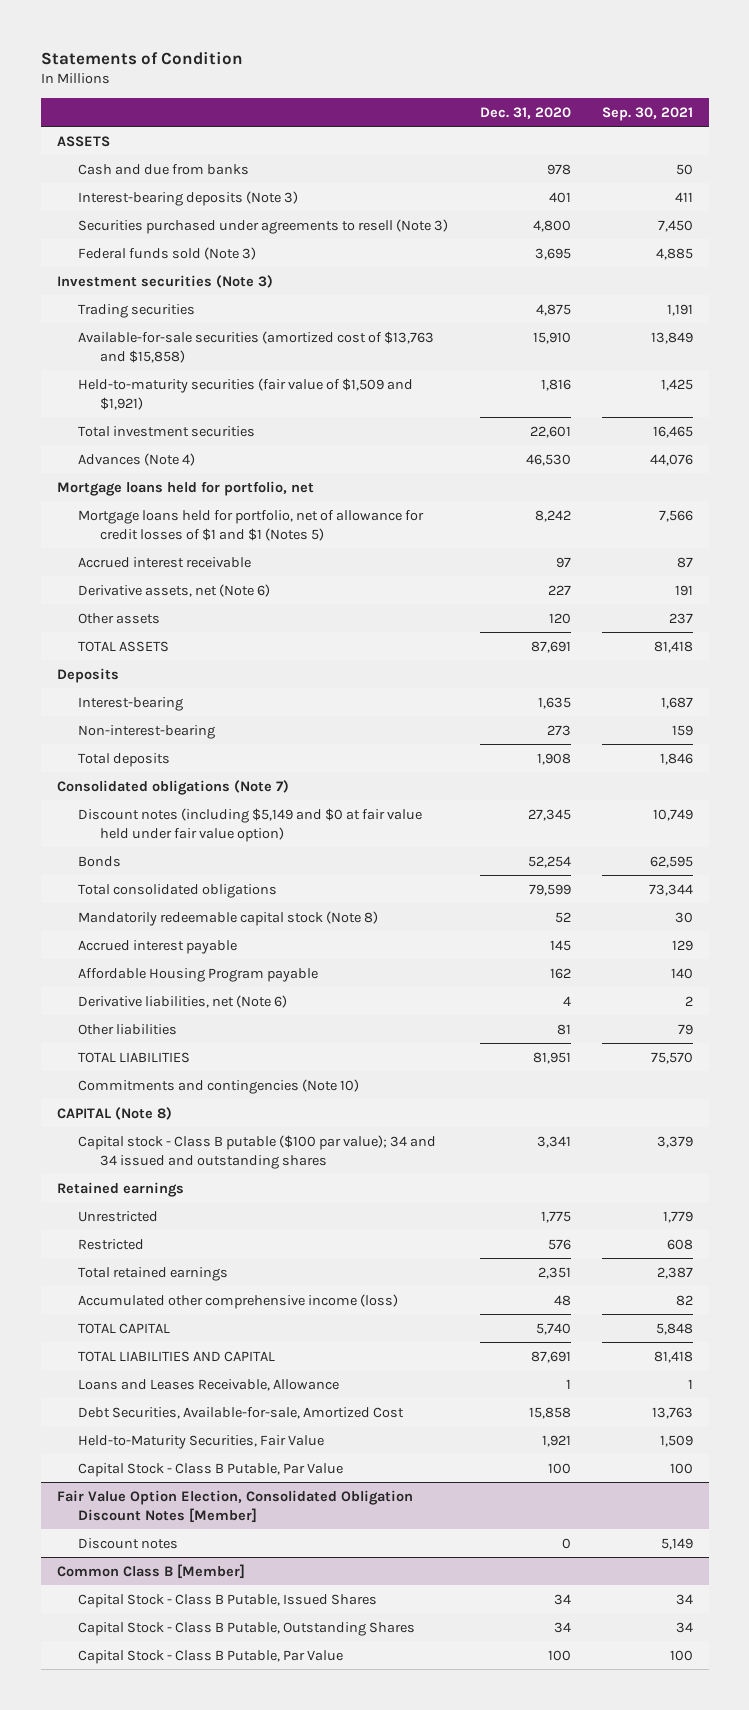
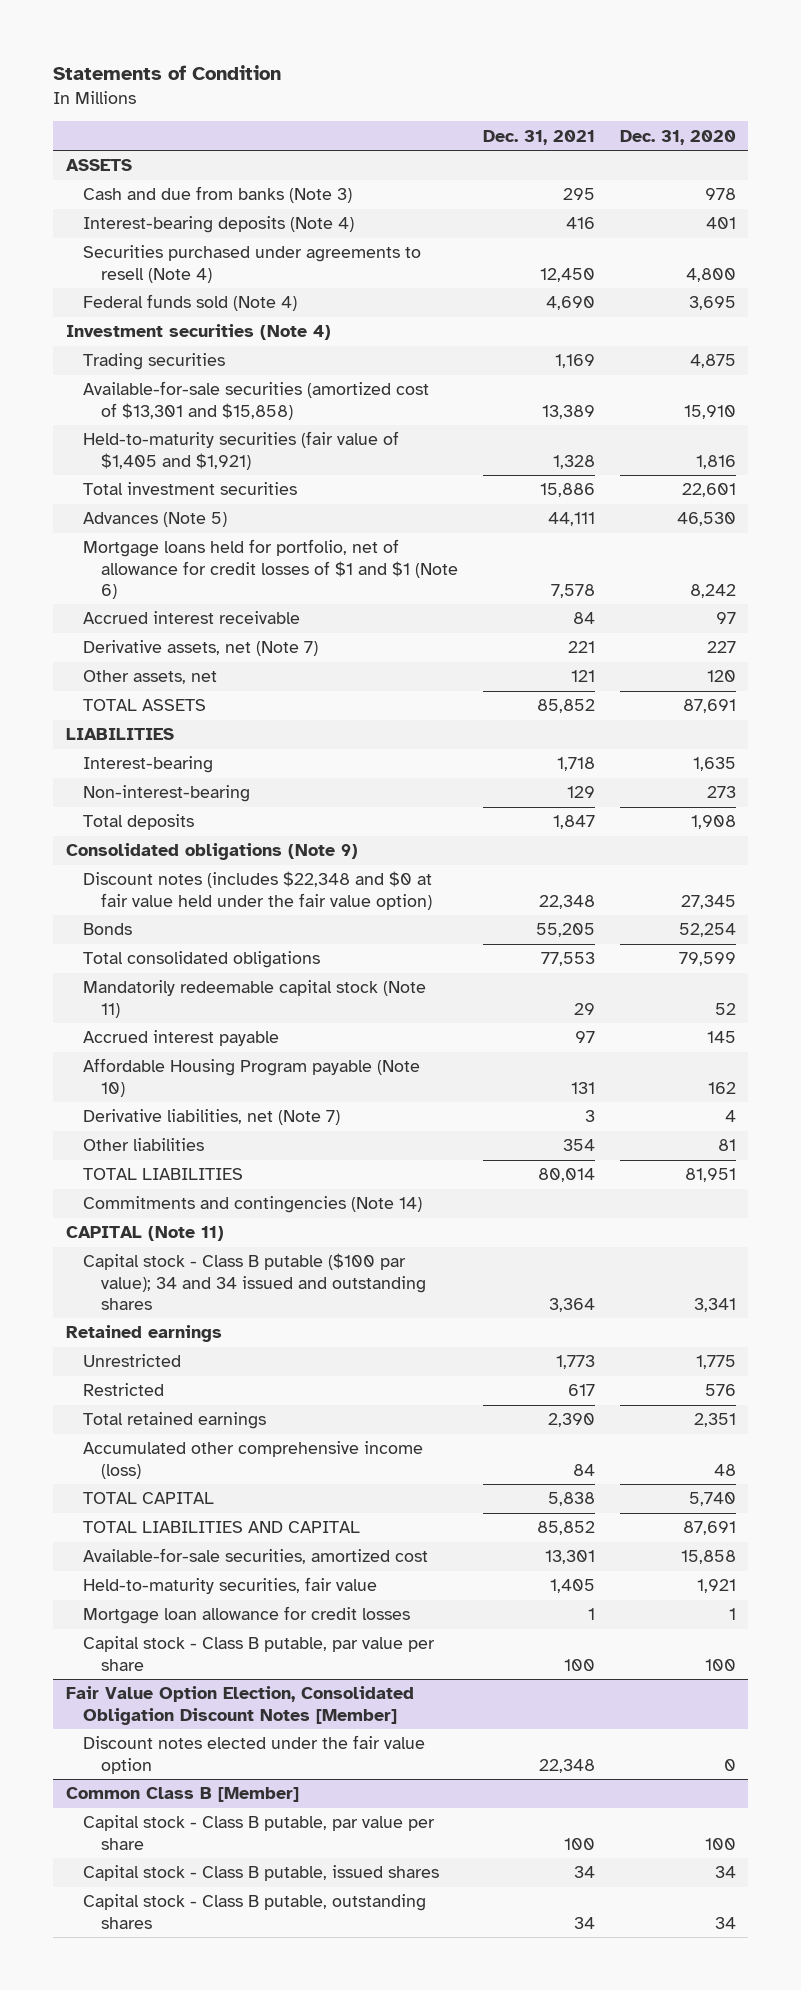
- | Dec. 31, 2020 | Sep. 30, 2021
+ | Dec. 31, 2021 | Dec. 31, 2020
- Cash and due from banks | 978 | 50
- Interest-bearing deposits (Note 3) | 401 | 411
- Securities purchased under agreements to resell (Note 3) | 4,800 | 7,450
- Federal funds sold (Note 3) | 3,695 | 4,885
- Investment securities (Note 3)
+ Cash and due from banks (Note 3) | 295 | 978
+ Interest-bearing deposits (Note 4) | 416 | 401
+ Securities purchased under agreements to resell (Note 4) | 12,450 | 4,800
+ Federal funds sold (Note 4) | 4,690 | 3,695
+ Investment securities (Note 4)
- Available-for-sale securities (amortized cost of $13,763 and $15,858) | 15,910 | 13,849
- Held-to-maturity securities (fair value of $1,509 and $1,921) | 1,816 | 1,425
+ Available-for-sale securities (amortized cost of $13,301 and $15,858) | 13,389 | 15,910
+ Held-to-maturity securities (fair value of $1,405 and $1,921) | 1,328 | 1,816
- Advances (Note 4) | 46,530 | 44,076
- Mortgage loans held for portfolio, net
- Mortgage loans held for portfolio, net of allowance for credit losses of $1 and $1 (Notes 5) | 8,242 | 7,566
+ Advances (Note 5) | 44,111 | 46,530
+ Mortgage loans held for portfolio, net of allowance for credit losses of $1 and $1 (Note 6) | 7,578 | 8,242
- Derivative assets, net (Note 6) | 227 | 191
- Other assets | 120 | 237
+ Derivative assets, net (Note 7) | 221 | 227
+ Other assets, net | 121 | 120
- Deposits
+ LIABILITIES
- Consolidated obligations (Note 7)
- Discount notes (including $5,149 and $0 at fair value held under fair value option) | 27,345 | 10,749
+ Consolidated obligations (Note 9)
+ Discount notes (includes $22,348 and $0 at fair value held under the fair value option) | 22,348 | 27,345
- Mandatorily redeemable capital stock (Note 8) | 52 | 30
+ Mandatorily redeemable capital stock (Note 11) | 29 | 52
- Affordable Housing Program payable | 162 | 140
- Derivative liabilities, net (Note 6) | 4 | 2
+ Affordable Housing Program payable (Note 10) | 131 | 162
+ Derivative liabilities, net (Note 7) | 3 | 4
- Commitments and contingencies (Note 10)
- CAPITAL (Note 8)
+ Commitments and contingencies (Note 14)
+ CAPITAL (Note 11)
- Loans and Leases Receivable, Allowance | 1 | 1
- Debt Securities, Available-for-sale, Amortized Cost | 15,858 | 13,763
- Held-to-Maturity Securities, Fair Value | 1,921 | 1,509
- Capital Stock - Class B Putable, Par Value | 100 | 100
+ Available-for-sale securities, amortized cost | 13,301 | 15,858
+ Held-to-maturity securities, fair value | 1,405 | 1,921
+ Mortgage loan allowance for credit losses | 1 | 1
+ Capital stock - Class B putable, par value per share | 100 | 100
@ Fair Value Option Election, Consolidated Obligation Discount Notes [Member]
- Discount notes | 0 | 5,149
+ Discount notes elected under the fair value option | 22,348 | 0
@ Common Class B [Member]
- Capital Stock - Class B Putable, Issued Shares | 34 | 34
- Capital Stock - Class B Putable, Outstanding Shares | 34 | 34
- Capital Stock - Class B Putable, Par Value | 100 | 100
+ Capital stock - Class B putable, par value per share | 100 | 100
+ Capital stock - Class B putable, issued shares | 34 | 34
+ Capital stock - Class B putable, outstanding shares | 34 | 34

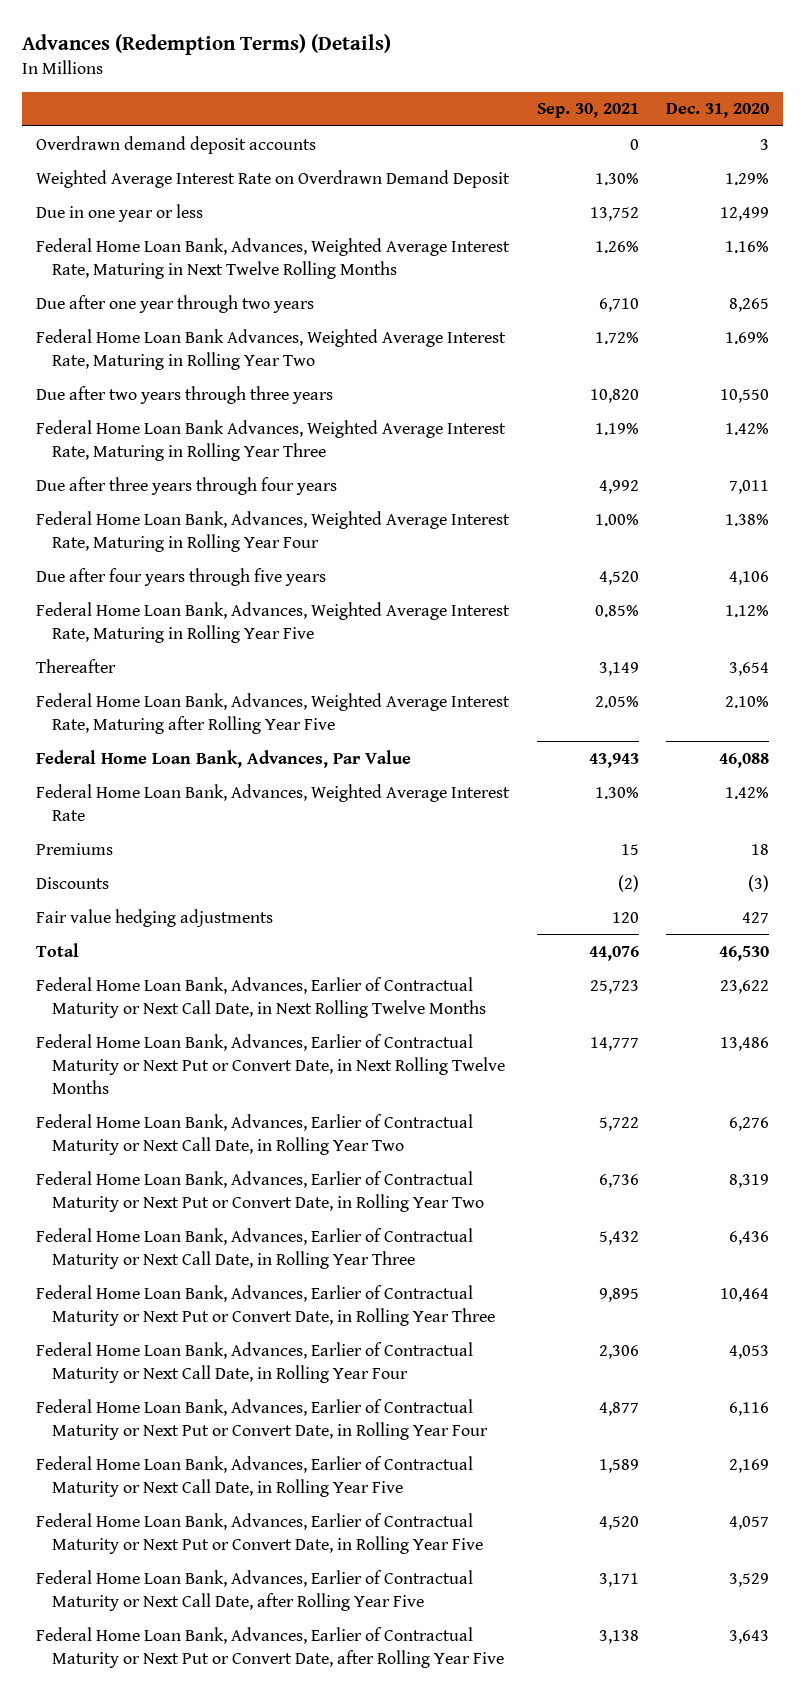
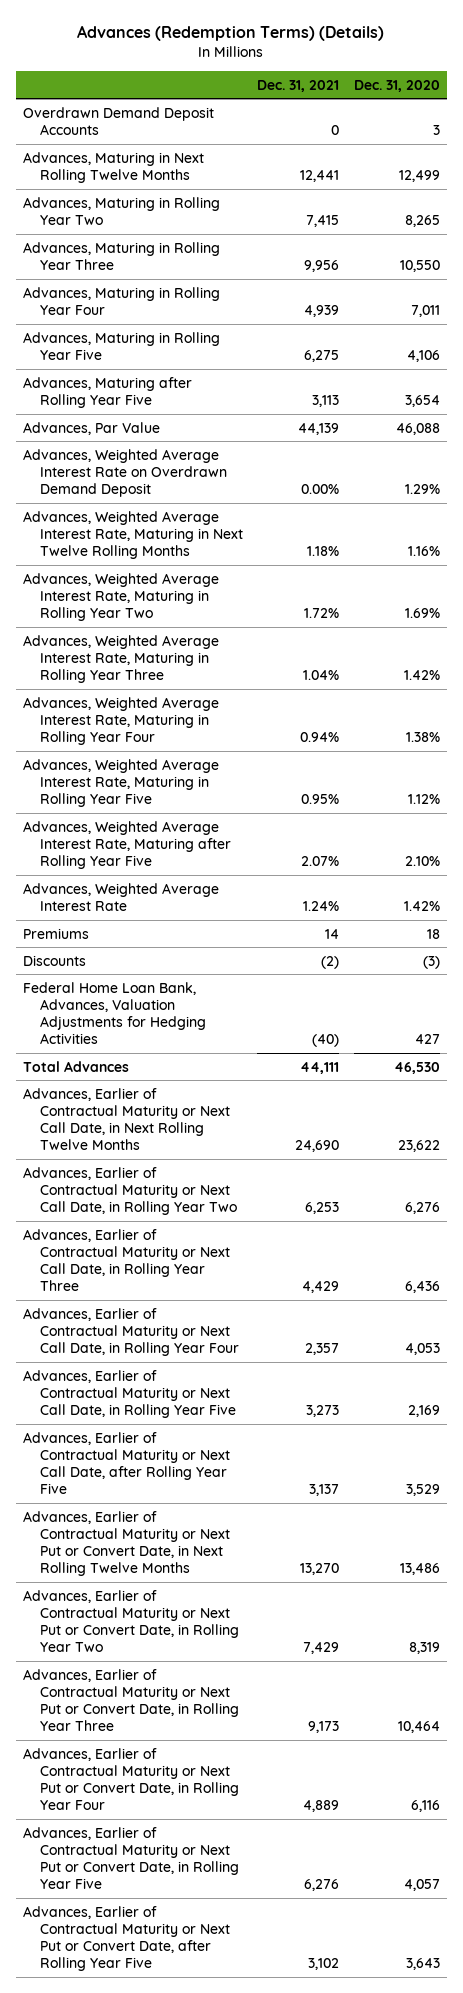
- | Sep. 30, 2021 | Dec. 31, 2020
+ | Dec. 31, 2021 | Dec. 31, 2020
- Overdrawn demand deposit accounts | 0 | 3
- Weighted Average Interest Rate on Overdrawn Demand Deposit | 1.30% | 1.29%
- Due in one year or less | 13,752 | 12,499
- Federal Home Loan Bank, Advances, Weighted Average Interest Rate, Maturing in Next Twelve Rolling Months | 1.26% | 1.16%
- Due after one year through two years | 6,710 | 8,265
- Federal Home Loan Bank Advances, Weighted Average Interest Rate, Maturing in Rolling Year Two | 1.72% | 1.69%
- Due after two years through three years | 10,820 | 10,550
- Federal Home Loan Bank Advances, Weighted Average Interest Rate, Maturing in Rolling Year Three | 1.19% | 1.42%
- Due after three years through four years | 4,992 | 7,011
- Federal Home Loan Bank, Advances, Weighted Average Interest Rate, Maturing in Rolling Year Four | 1.00% | 1.38%
- Due after four years through five years | 4,520 | 4,106
- Federal Home Loan Bank, Advances, Weighted Average Interest Rate, Maturing in Rolling Year Five | 0.85% | 1.12%
- Thereafter | 3,149 | 3,654
- Federal Home Loan Bank, Advances, Weighted Average Interest Rate, Maturing after Rolling Year Five | 2.05% | 2.10%
- Federal Home Loan Bank, Advances, Par Value | 43,943 | 46,088
- Federal Home Loan Bank, Advances, Weighted Average Interest Rate | 1.30% | 1.42%
+ Overdrawn Demand Deposit Accounts | 0 | 3
+ Advances, Maturing in Next Rolling Twelve Months | 12,441 | 12,499
+ Advances, Maturing in Rolling Year Two | 7,415 | 8,265
+ Advances, Maturing in Rolling Year Three | 9,956 | 10,550
+ Advances, Maturing in Rolling Year Four | 4,939 | 7,011
+ Advances, Maturing in Rolling Year Five | 6,275 | 4,106
+ Advances, Maturing after Rolling Year Five | 3,113 | 3,654
+ Advances, Par Value | 44,139 | 46,088
+ Advances, Weighted Average Interest Rate on Overdrawn Demand Deposit | 0.00% | 1.29%
+ Advances, Weighted Average Interest Rate, Maturing in Next Twelve Rolling Months | 1.18% | 1.16%
+ Advances, Weighted Average Interest Rate, Maturing in Rolling Year Two | 1.72% | 1.69%
+ Advances, Weighted Average Interest Rate, Maturing in Rolling Year Three | 1.04% | 1.42%
+ Advances, Weighted Average Interest Rate, Maturing in Rolling Year Four | 0.94% | 1.38%
+ Advances, Weighted Average Interest Rate, Maturing in Rolling Year Five | 0.95% | 1.12%
+ Advances, Weighted Average Interest Rate, Maturing after Rolling Year Five | 2.07% | 2.10%
+ Advances, Weighted Average Interest Rate | 1.24% | 1.42%
- Fair value hedging adjustments | 120 | 427
- Total | 44,076 | 46,530
- Federal Home Loan Bank, Advances, Earlier of Contractual Maturity or Next Call Date, in Next Rolling Twelve Months | 25,723 | 23,622
- Federal Home Loan Bank, Advances, Earlier of Contractual Maturity or Next Put or Convert Date, in Next Rolling Twelve Months | 14,777 | 13,486
- Federal Home Loan Bank, Advances, Earlier of Contractual Maturity or Next Call Date, in Rolling Year Two | 5,722 | 6,276
- Federal Home Loan Bank, Advances, Earlier of Contractual Maturity or Next Put or Convert Date, in Rolling Year Two | 6,736 | 8,319
- Federal Home Loan Bank, Advances, Earlier of Contractual Maturity or Next Call Date, in Rolling Year Three | 5,432 | 6,436
- Federal Home Loan Bank, Advances, Earlier of Contractual Maturity or Next Put or Convert Date, in Rolling Year Three | 9,895 | 10,464
- Federal Home Loan Bank, Advances, Earlier of Contractual Maturity or Next Call Date, in Rolling Year Four | 2,306 | 4,053
- Federal Home Loan Bank, Advances, Earlier of Contractual Maturity or Next Put or Convert Date, in Rolling Year Four | 4,877 | 6,116
- Federal Home Loan Bank, Advances, Earlier of Contractual Maturity or Next Call Date, in Rolling Year Five | 1,589 | 2,169
- Federal Home Loan Bank, Advances, Earlier of Contractual Maturity or Next Put or Convert Date, in Rolling Year Five | 4,520 | 4,057
- Federal Home Loan Bank, Advances, Earlier of Contractual Maturity or Next Call Date, after Rolling Year Five | 3,171 | 3,529
- Federal Home Loan Bank, Advances, Earlier of Contractual Maturity or Next Put or Convert Date, after Rolling Year Five | 3,138 | 3,643
+ Federal Home Loan Bank, Advances, Valuation Adjustments for Hedging Activities | (40) | 427
+ Total Advances | 44,111 | 46,530
+ Advances, Earlier of Contractual Maturity or Next Call Date, in Next Rolling Twelve Months | 24,690 | 23,622
+ Advances, Earlier of Contractual Maturity or Next Call Date, in Rolling Year Two | 6,253 | 6,276
+ Advances, Earlier of Contractual Maturity or Next Call Date, in Rolling Year Three | 4,429 | 6,436
+ Advances, Earlier of Contractual Maturity or Next Call Date, in Rolling Year Four | 2,357 | 4,053
+ Advances, Earlier of Contractual Maturity or Next Call Date, in Rolling Year Five | 3,273 | 2,169
+ Advances, Earlier of Contractual Maturity or Next Call Date, after Rolling Year Five | 3,137 | 3,529
+ Advances, Earlier of Contractual Maturity or Next Put or Convert Date, in Next Rolling Twelve Months | 13,270 | 13,486
+ Advances, Earlier of Contractual Maturity or Next Put or Convert Date, in Rolling Year Two | 7,429 | 8,319
+ Advances, Earlier of Contractual Maturity or Next Put or Convert Date, in Rolling Year Three | 9,173 | 10,464
+ Advances, Earlier of Contractual Maturity or Next Put or Convert Date, in Rolling Year Four | 4,889 | 6,116
+ Advances, Earlier of Contractual Maturity or Next Put or Convert Date, in Rolling Year Five | 6,276 | 4,057
+ Advances, Earlier of Contractual Maturity or Next Put or Convert Date, after Rolling Year Five | 3,102 | 3,643

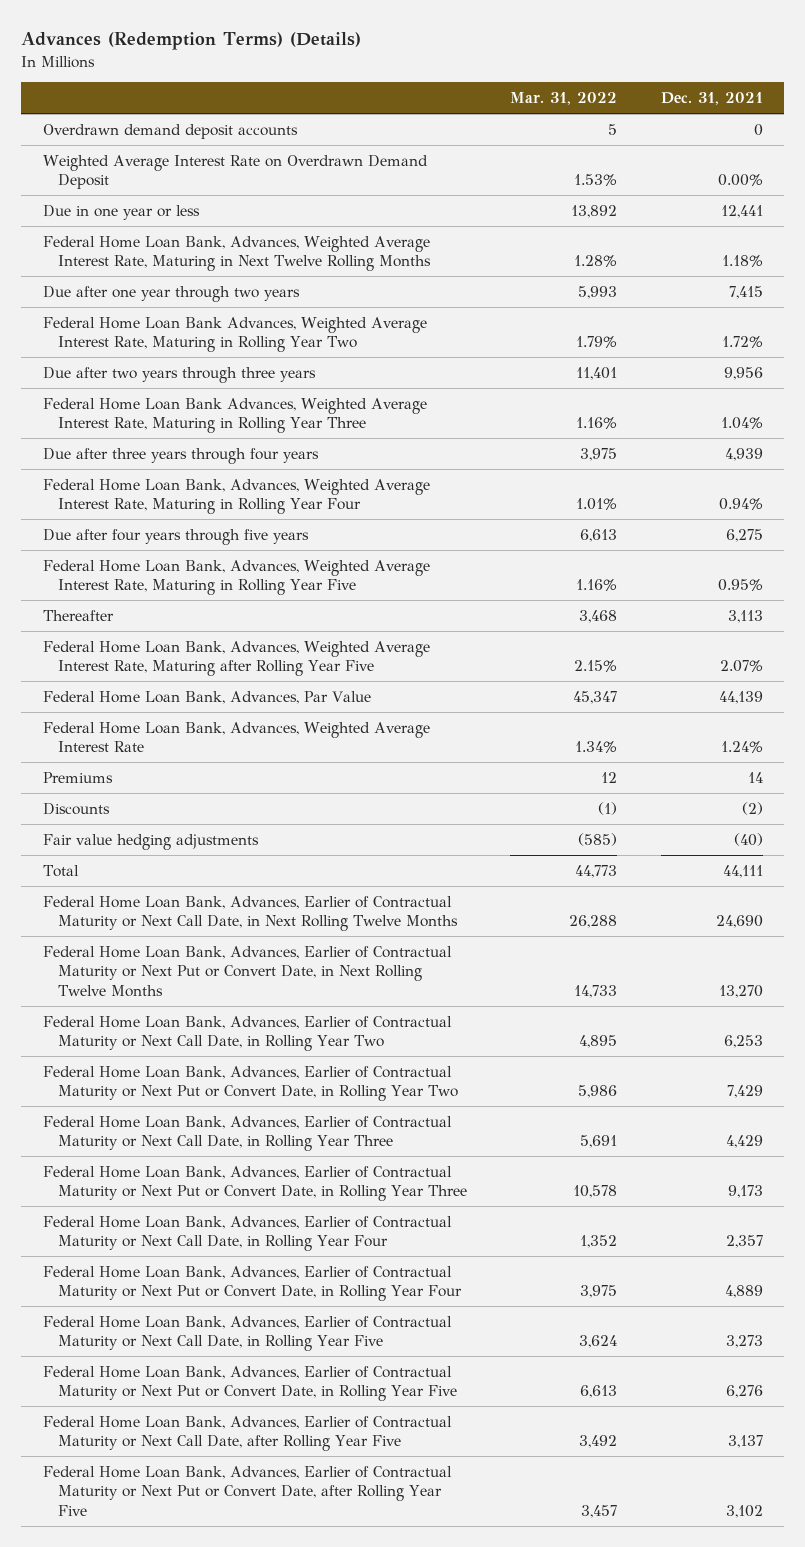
- | Dec. 31, 2021 | Dec. 31, 2020
+ | Mar. 31, 2022 | Dec. 31, 2021
- Overdrawn Demand Deposit Accounts | 0 | 3
- Advances, Maturing in Next Rolling Twelve Months | 12,441 | 12,499
- Advances, Maturing in Rolling Year Two | 7,415 | 8,265
- Advances, Maturing in Rolling Year Three | 9,956 | 10,550
- Advances, Maturing in Rolling Year Four | 4,939 | 7,011
- Advances, Maturing in Rolling Year Five | 6,275 | 4,106
- Advances, Maturing after Rolling Year Five | 3,113 | 3,654
- Advances, Par Value | 44,139 | 46,088
- Advances, Weighted Average Interest Rate on Overdrawn Demand Deposit | 0.00% | 1.29%
- Advances, Weighted Average Interest Rate, Maturing in Next Twelve Rolling Months | 1.18% | 1.16%
- Advances, Weighted Average Interest Rate, Maturing in Rolling Year Two | 1.72% | 1.69%
- Advances, Weighted Average Interest Rate, Maturing in Rolling Year Three | 1.04% | 1.42%
- Advances, Weighted Average Interest Rate, Maturing in Rolling Year Four | 0.94% | 1.38%
- Advances, Weighted Average Interest Rate, Maturing in Rolling Year Five | 0.95% | 1.12%
- Advances, Weighted Average Interest Rate, Maturing after Rolling Year Five | 2.07% | 2.10%
- Advances, Weighted Average Interest Rate | 1.24% | 1.42%
+ Overdrawn demand deposit accounts | 5 | 0
+ Weighted Average Interest Rate on Overdrawn Demand Deposit | 1.53% | 0.00%
+ Due in one year or less | 13,892 | 12,441
+ Federal Home Loan Bank, Advances, Weighted Average Interest Rate, Maturing in Next Twelve Rolling Months | 1.28% | 1.18%
+ Due after one year through two years | 5,993 | 7,415
+ Federal Home Loan Bank Advances, Weighted Average Interest Rate, Maturing in Rolling Year Two | 1.79% | 1.72%
+ Due after two years through three years | 11,401 | 9,956
+ Federal Home Loan Bank Advances, Weighted Average Interest Rate, Maturing in Rolling Year Three | 1.16% | 1.04%
+ Due after three years through four years | 3,975 | 4,939
+ Federal Home Loan Bank, Advances, Weighted Average Interest Rate, Maturing in Rolling Year Four | 1.01% | 0.94%
+ Due after four years through five years | 6,613 | 6,275
+ Federal Home Loan Bank, Advances, Weighted Average Interest Rate, Maturing in Rolling Year Five | 1.16% | 0.95%
+ Thereafter | 3,468 | 3,113
+ Federal Home Loan Bank, Advances, Weighted Average Interest Rate, Maturing after Rolling Year Five | 2.15% | 2.07%
+ Federal Home Loan Bank, Advances, Par Value | 45,347 | 44,139
+ Federal Home Loan Bank, Advances, Weighted Average Interest Rate | 1.34% | 1.24%
- Federal Home Loan Bank, Advances, Valuation Adjustments for Hedging Activities | (40) | 427
- Total Advances | 44,111 | 46,530
- Advances, Earlier of Contractual Maturity or Next Call Date, in Next Rolling Twelve Months | 24,690 | 23,622
- Advances, Earlier of Contractual Maturity or Next Call Date, in Rolling Year Two | 6,253 | 6,276
- Advances, Earlier of Contractual Maturity or Next Call Date, in Rolling Year Three | 4,429 | 6,436
- Advances, Earlier of Contractual Maturity or Next Call Date, in Rolling Year Four | 2,357 | 4,053
- Advances, Earlier of Contractual Maturity or Next Call Date, in Rolling Year Five | 3,273 | 2,169
- Advances, Earlier of Contractual Maturity or Next Call Date, after Rolling Year Five | 3,137 | 3,529
- Advances, Earlier of Contractual Maturity or Next Put or Convert Date, in Next Rolling Twelve Months | 13,270 | 13,486
- Advances, Earlier of Contractual Maturity or Next Put or Convert Date, in Rolling Year Two | 7,429 | 8,319
- Advances, Earlier of Contractual Maturity or Next Put or Convert Date, in Rolling Year Three | 9,173 | 10,464
- Advances, Earlier of Contractual Maturity or Next Put or Convert Date, in Rolling Year Four | 4,889 | 6,116
- Advances, Earlier of Contractual Maturity or Next Put or Convert Date, in Rolling Year Five | 6,276 | 4,057
- Advances, Earlier of Contractual Maturity or Next Put or Convert Date, after Rolling Year Five | 3,102 | 3,643
+ Fair value hedging adjustments | (585) | (40)
+ Total | 44,773 | 44,111
+ Federal Home Loan Bank, Advances, Earlier of Contractual Maturity or Next Call Date, in Next Rolling Twelve Months | 26,288 | 24,690
+ Federal Home Loan Bank, Advances, Earlier of Contractual Maturity or Next Put or Convert Date, in Next Rolling Twelve Months | 14,733 | 13,270
+ Federal Home Loan Bank, Advances, Earlier of Contractual Maturity or Next Call Date, in Rolling Year Two | 4,895 | 6,253
+ Federal Home Loan Bank, Advances, Earlier of Contractual Maturity or Next Put or Convert Date, in Rolling Year Two | 5,986 | 7,429
+ Federal Home Loan Bank, Advances, Earlier of Contractual Maturity or Next Call Date, in Rolling Year Three | 5,691 | 4,429
+ Federal Home Loan Bank, Advances, Earlier of Contractual Maturity or Next Put or Convert Date, in Rolling Year Three | 10,578 | 9,173
+ Federal Home Loan Bank, Advances, Earlier of Contractual Maturity or Next Call Date, in Rolling Year Four | 1,352 | 2,357
+ Federal Home Loan Bank, Advances, Earlier of Contractual Maturity or Next Put or Convert Date, in Rolling Year Four | 3,975 | 4,889
+ Federal Home Loan Bank, Advances, Earlier of Contractual Maturity or Next Call Date, in Rolling Year Five | 3,624 | 3,273
+ Federal Home Loan Bank, Advances, Earlier of Contractual Maturity or Next Put or Convert Date, in Rolling Year Five | 6,613 | 6,276
+ Federal Home Loan Bank, Advances, Earlier of Contractual Maturity or Next Call Date, after Rolling Year Five | 3,492 | 3,137
+ Federal Home Loan Bank, Advances, Earlier of Contractual Maturity or Next Put or Convert Date, after Rolling Year Five | 3,457 | 3,102

